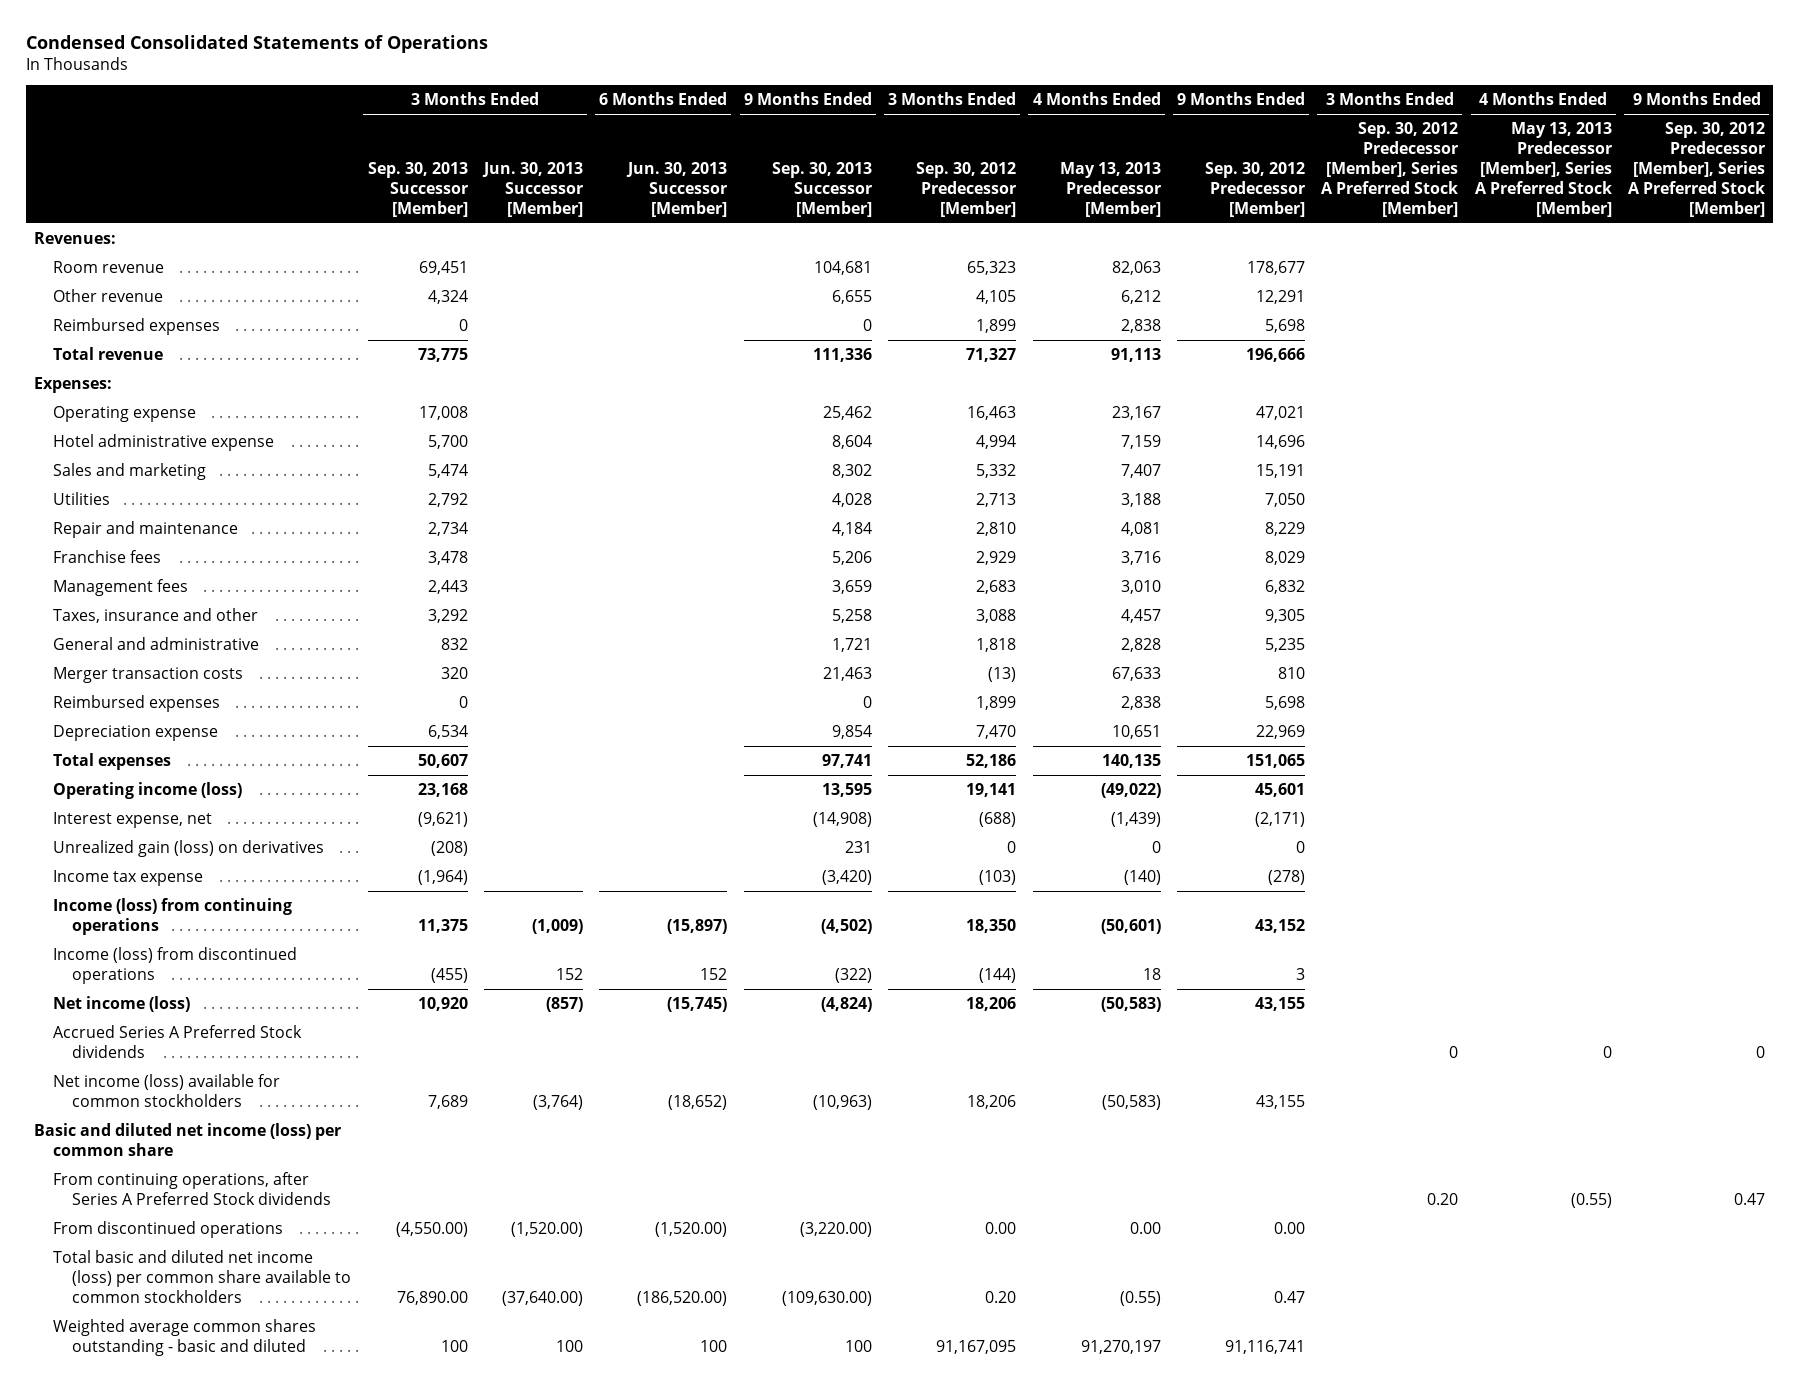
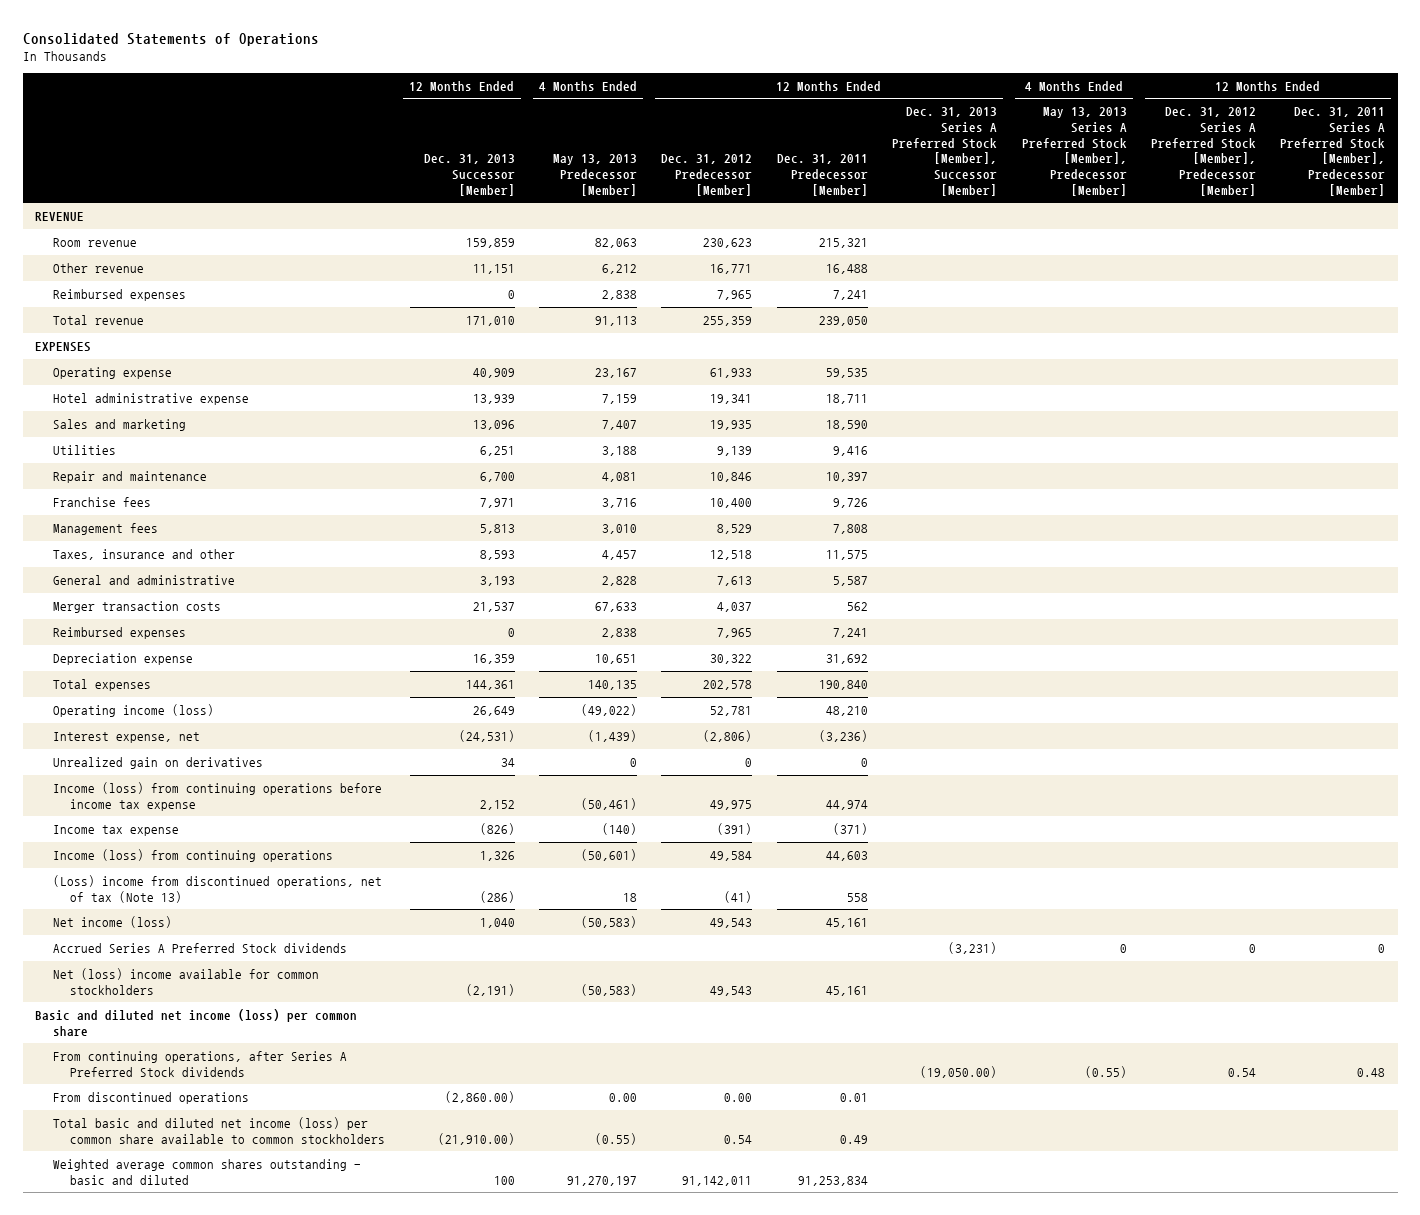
- Condensed Consolidated Statements of Operations
+ Consolidated Statements of Operations
- | 3 Months Ended Sep. 30, 2013 Successor [Member] | 3 Months Ended Jun. 30, 2013 Successor [Member] | 6 Months Ended Jun. 30, 2013 Successor [Member] | 9 Months Ended Sep. 30, 2013 Successor [Member] | 3 Months Ended Sep. 30, 2012 Predecessor [Member] | 4 Months Ended May 13, 2013 Predecessor [Member] | 9 Months Ended Sep. 30, 2012 Predecessor [Member] | 3 Months Ended Sep. 30, 2012 Predecessor [Member], Series A Preferred Stock [Member] | 4 Months Ended May 13, 2013 Predecessor [Member], Series A Preferred Stock [Member] | 9 Months Ended Sep. 30, 2012 Predecessor [Member], Series A Preferred Stock [Member]
+ | 12 Months Ended Dec. 31, 2013 Successor [Member] | 4 Months Ended May 13, 2013 Predecessor [Member] | 12 Months Ended Dec. 31, 2012 Predecessor [Member] | 12 Months Ended Dec. 31, 2011 Predecessor [Member] | 12 Months Ended Dec. 31, 2013 Series A Preferred Stock [Member], Successor [Member] | 4 Months Ended May 13, 2013 Series A Preferred Stock [Member], Predecessor [Member] | 12 Months Ended Dec. 31, 2012 Series A Preferred Stock [Member], Predecessor [Member] | 12 Months Ended Dec. 31, 2011 Series A Preferred Stock [Member], Predecessor [Member]
- Revenues:
+ REVENUE
- Expenses:
+ EXPENSES
- Unrealized gain (loss) on derivatives | (208) | | | 231 | 0 | 0 | 0 | | |
+ Unrealized gain on derivatives | 34 | 0 | 0 | 0 | | | |
+ Income (loss) from continuing operations before income tax expense | 2,152 | (50,461) | 49,975 | 44,974 | | | |
- Income (loss) from discontinued operations | (455) | 152 | 152 | (322) | (144) | 18 | 3 | | |
+ (Loss) income from discontinued operations, net of tax (Note 13) | (286) | 18 | (41) | 558 | | | |
- Net income (loss) available for common stockholders | 7,689 | (3,764) | (18,652) | (10,963) | 18,206 | (50,583) | 43,155 | | |
+ Net (loss) income available for common stockholders | (2,191) | (50,583) | 49,543 | 45,161 | | | |

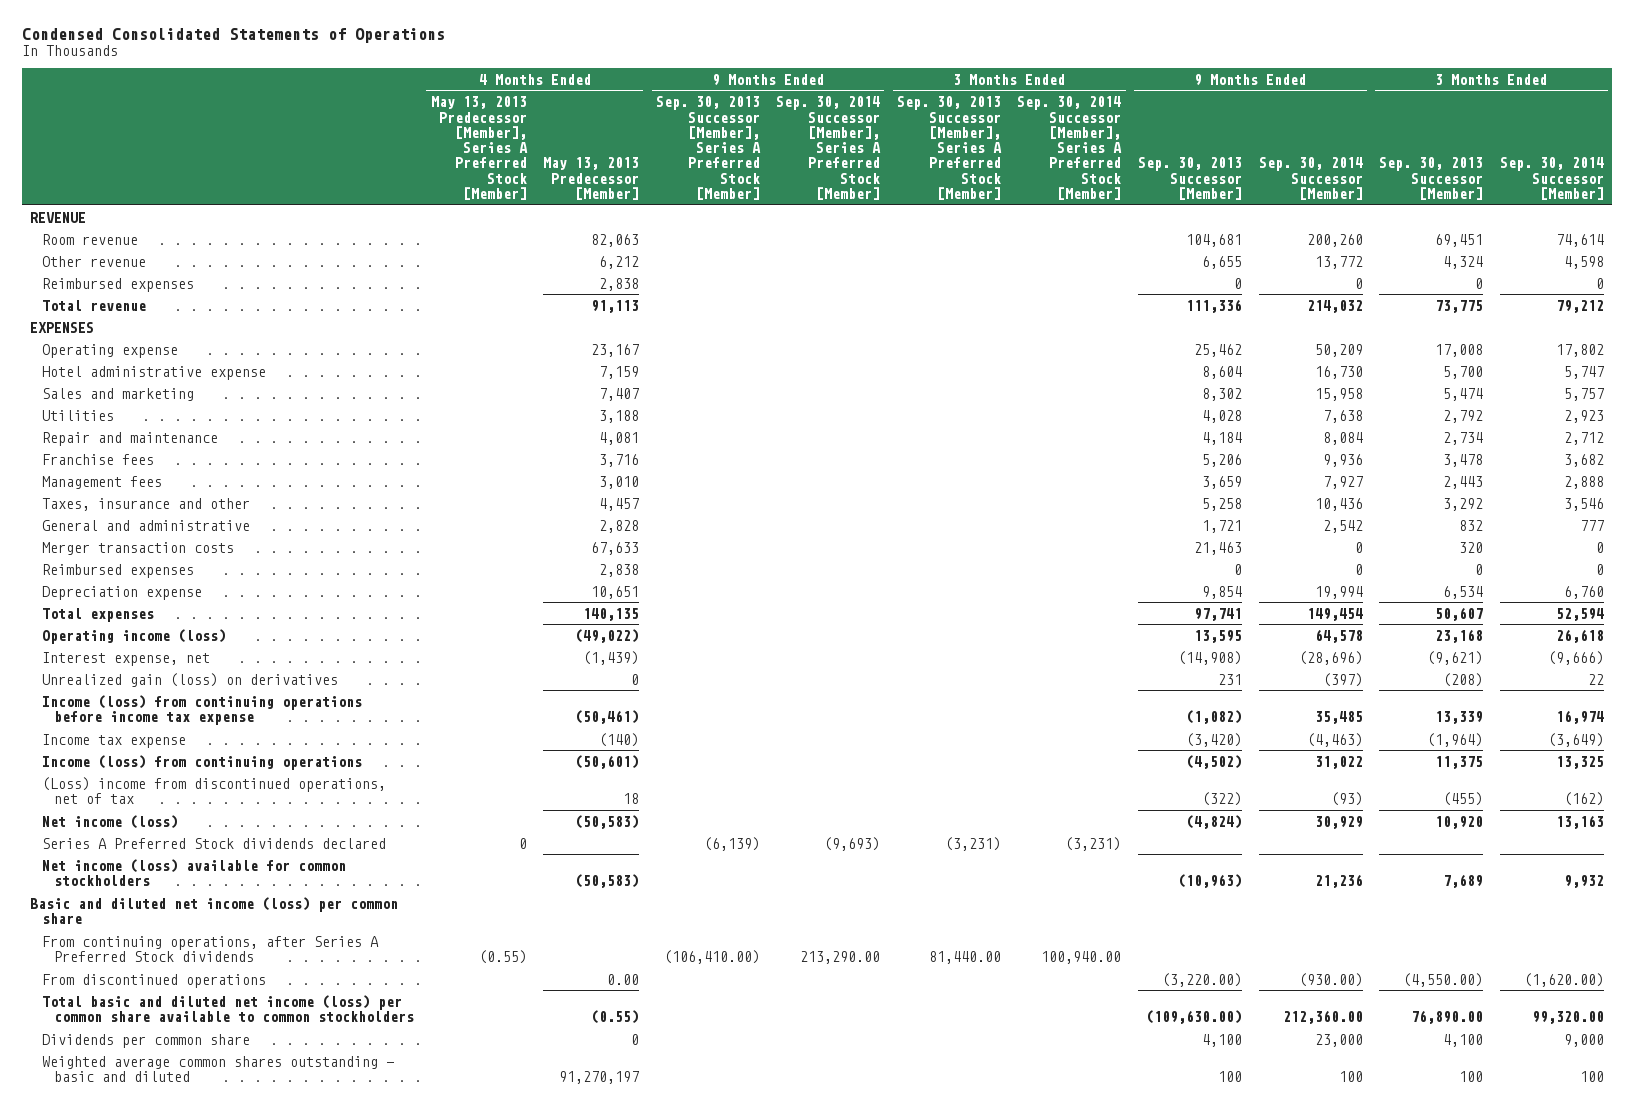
- Consolidated Statements of Operations
+ Condensed Consolidated Statements of Operations
- | 12 Months Ended Dec. 31, 2013 Successor [Member] | 4 Months Ended May 13, 2013 Predecessor [Member] | 12 Months Ended Dec. 31, 2012 Predecessor [Member] | 12 Months Ended Dec. 31, 2011 Predecessor [Member] | 12 Months Ended Dec. 31, 2013 Series A Preferred Stock [Member], Successor [Member] | 4 Months Ended May 13, 2013 Series A Preferred Stock [Member], Predecessor [Member] | 12 Months Ended Dec. 31, 2012 Series A Preferred Stock [Member], Predecessor [Member] | 12 Months Ended Dec. 31, 2011 Series A Preferred Stock [Member], Predecessor [Member]
+ | 4 Months Ended May 13, 2013 Predecessor [Member], Series A Preferred Stock [Member] | 4 Months Ended May 13, 2013 Predecessor [Member] | 9 Months Ended Sep. 30, 2013 Successor [Member], Series A Preferred Stock [Member] | 9 Months Ended Sep. 30, 2014 Successor [Member], Series A Preferred Stock [Member] | 3 Months Ended Sep. 30, 2013 Successor [Member], Series A Preferred Stock [Member] | 3 Months Ended Sep. 30, 2014 Successor [Member], Series A Preferred Stock [Member] | 9 Months Ended Sep. 30, 2013 Successor [Member] | 9 Months Ended Sep. 30, 2014 Successor [Member] | 3 Months Ended Sep. 30, 2013 Successor [Member] | 3 Months Ended Sep. 30, 2014 Successor [Member]
- Unrealized gain on derivatives | 34 | 0 | 0 | 0 | | | |
+ Unrealized gain (loss) on derivatives | | 0 | | | | | 231 | (397) | (208) | 22
- (Loss) income from discontinued operations, net of tax (Note 13) | (286) | 18 | (41) | 558 | | | |
+ (Loss) income from discontinued operations, net of tax | | 18 | | | | | (322) | (93) | (455) | (162)
- Accrued Series A Preferred Stock dividends | | | | | (3,231) | 0 | 0 | 0
- Net (loss) income available for common stockholders | (2,191) | (50,583) | 49,543 | 45,161 | | | |
+ Series A Preferred Stock dividends declared | 0 | | (6,139) | (9,693) | (3,231) | (3,231) | | | |
+ Net income (loss) available for common stockholders | | (50,583) | | | | | (10,963) | 21,236 | 7,689 | 9,932
+ Dividends per common share | | 0 | | | | | 4,100 | 23,000 | 4,100 | 9,000

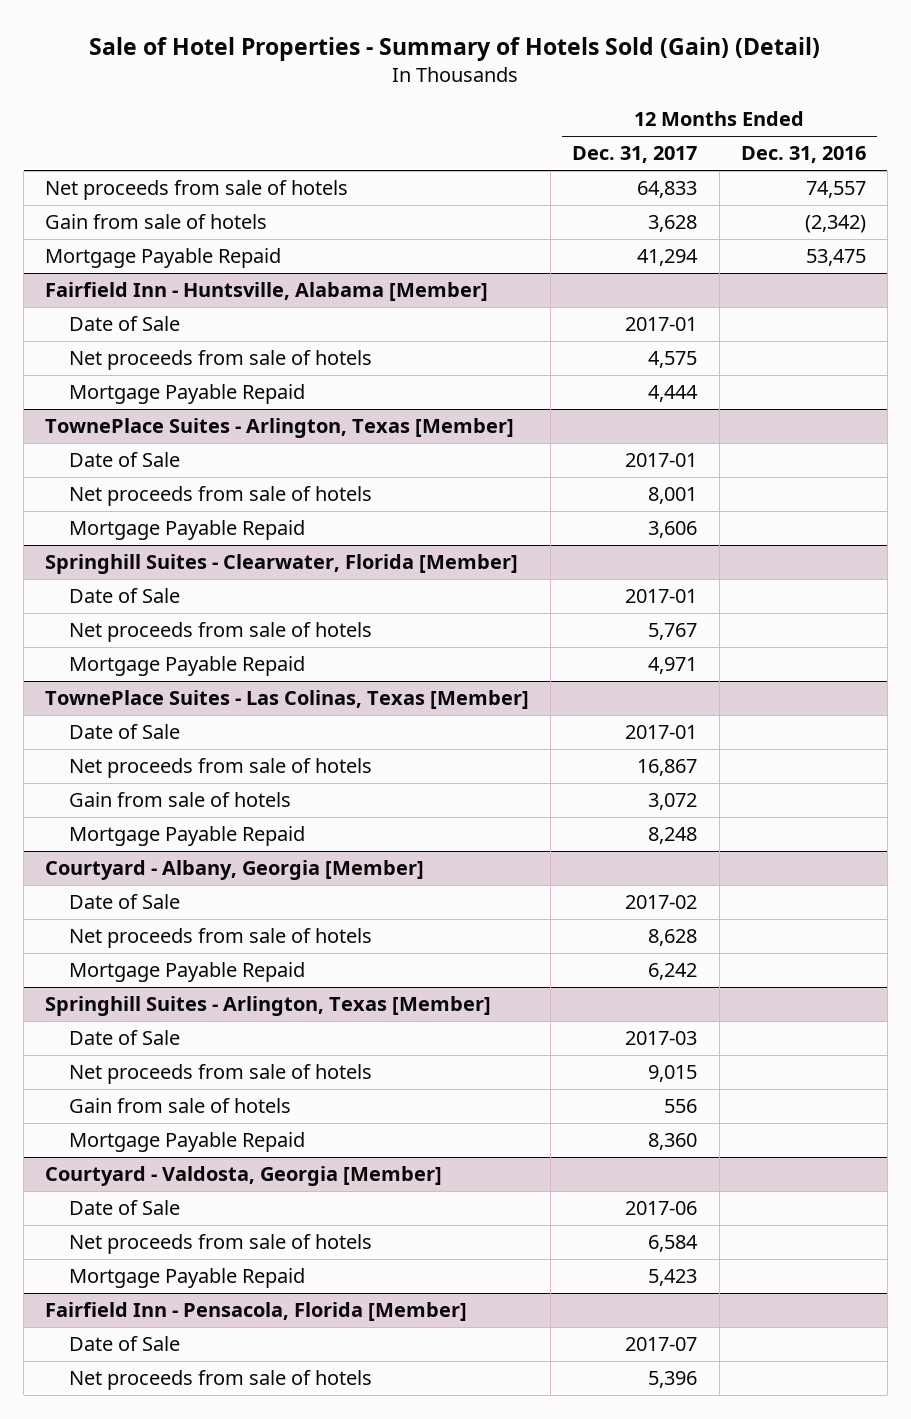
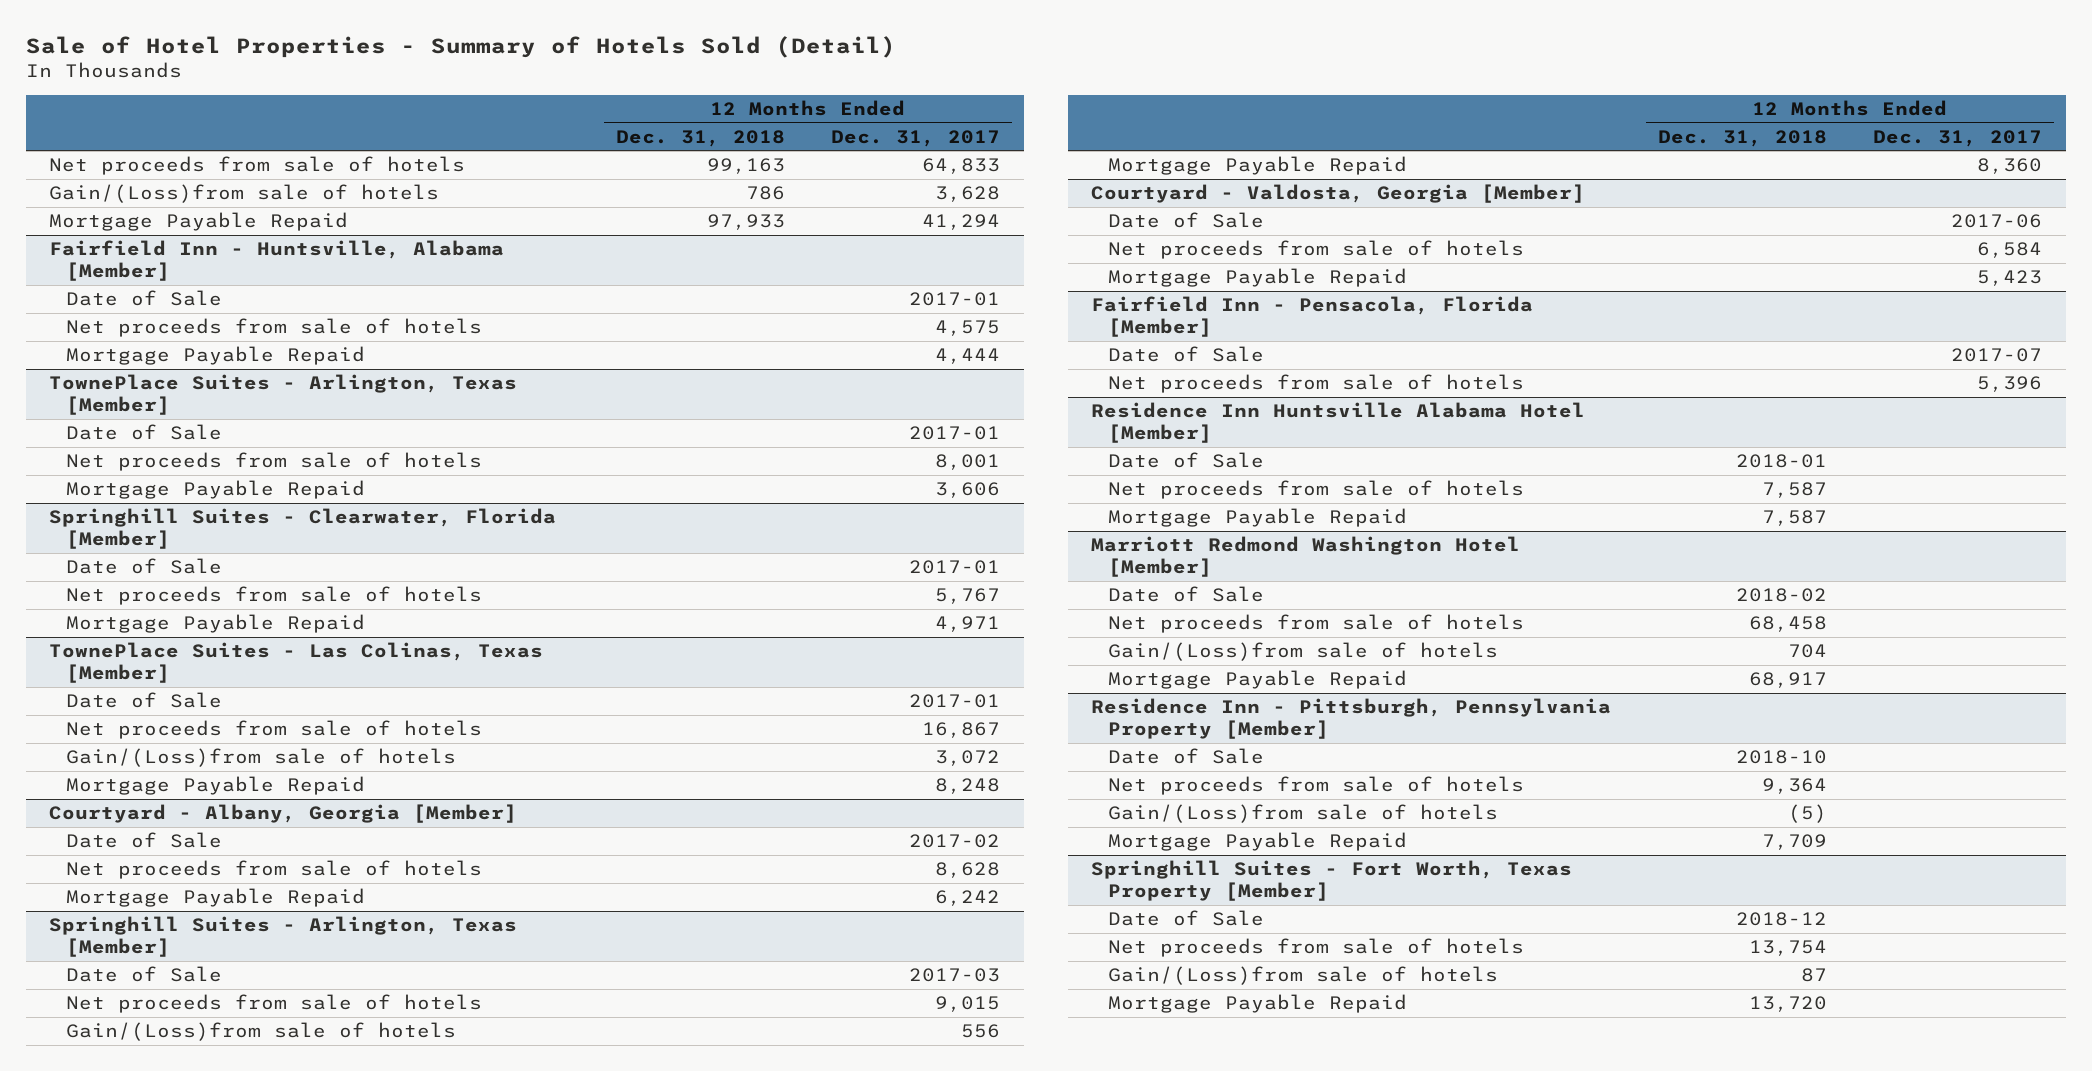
- Sale of Hotel Properties - Summary of Hotels Sold (Gain) (Detail)
+ Sale of Hotel Properties - Summary of Hotels Sold (Detail)
- | 12 Months Ended Dec. 31, 2017 | 12 Months Ended Dec. 31, 2016
+ | 12 Months Ended Dec. 31, 2018 | 12 Months Ended Dec. 31, 2017
- Gain from sale of hotels | 3,628 | (2,342)
+ Gain/(Loss)from sale of hotels | 786 | 3,628
@ TownePlace Suites - Las Colinas, Texas [Member]
- Gain from sale of hotels | 3,072 |
+ Gain/(Loss)from sale of hotels | | 3,072
@ Springhill Suites - Arlington, Texas [Member]
- Gain from sale of hotels | 556 |
+ Gain/(Loss)from sale of hotels | | 556
+ Residence Inn Huntsville Alabama Hotel [Member]
+ Date of Sale | 2018-01 |
+ Net proceeds from sale of hotels | 7,587 |
+ Mortgage Payable Repaid | 7,587 |
+ Marriott Redmond Washington Hotel [Member]
+ Date of Sale | 2018-02 |
+ Net proceeds from sale of hotels | 68,458 |
+ Gain/(Loss)from sale of hotels | 704 |
+ Mortgage Payable Repaid | 68,917 |
+ Residence Inn - Pittsburgh, Pennsylvania Property [Member]
+ Date of Sale | 2018-10 |
+ Net proceeds from sale of hotels | 9,364 |
+ Gain/(Loss)from sale of hotels | (5) |
+ Mortgage Payable Repaid | 7,709 |
+ Springhill Suites - Fort Worth, Texas Property [Member]
+ Date of Sale | 2018-12 |
+ Net proceeds from sale of hotels | 13,754 |
+ Gain/(Loss)from sale of hotels | 87 |
+ Mortgage Payable Repaid | 13,720 |

